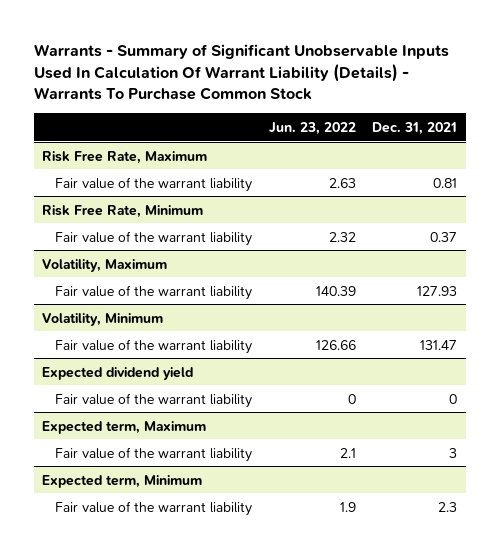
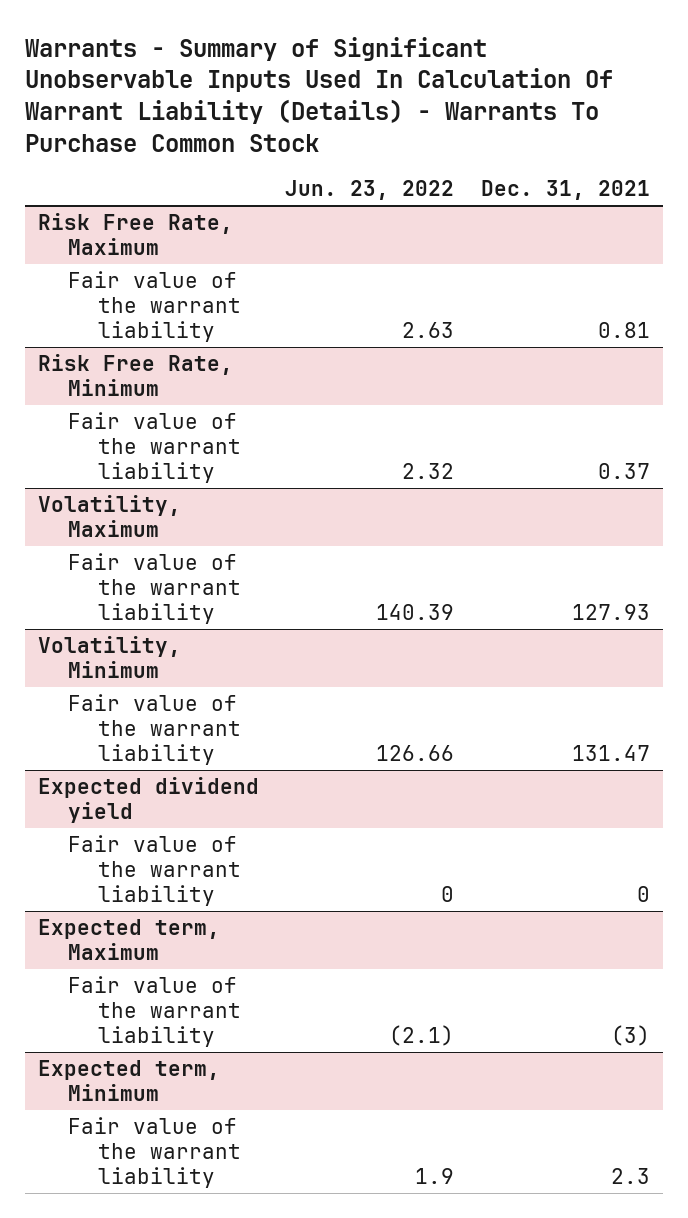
@ Expected term, Maximum
- Fair value of the warrant liability | 2.1 | 3
+ Fair value of the warrant liability | (2.1) | (3)

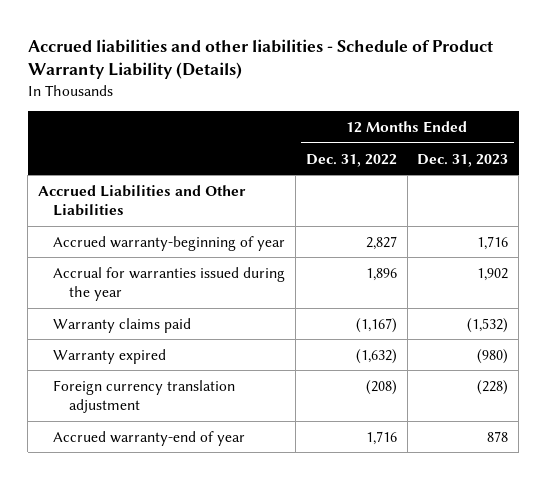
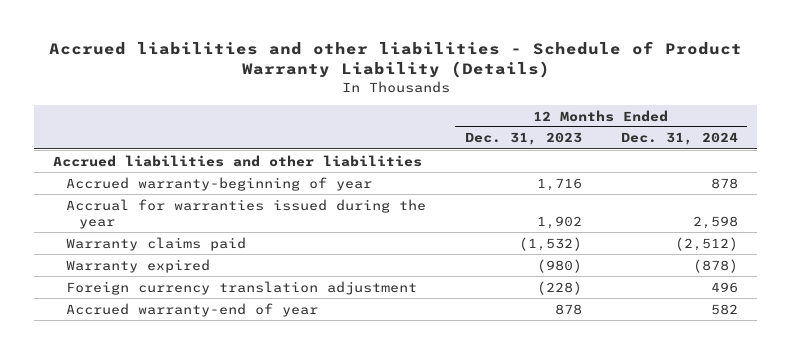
- | 12 Months Ended Dec. 31, 2022 | 12 Months Ended Dec. 31, 2023
+ | 12 Months Ended Dec. 31, 2023 | 12 Months Ended Dec. 31, 2024
- Accrued Liabilities and Other Liabilities
+ Accrued liabilities and other liabilities

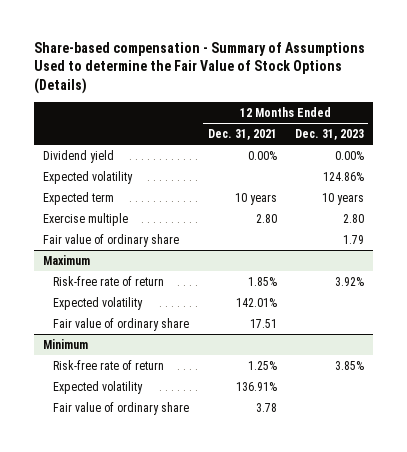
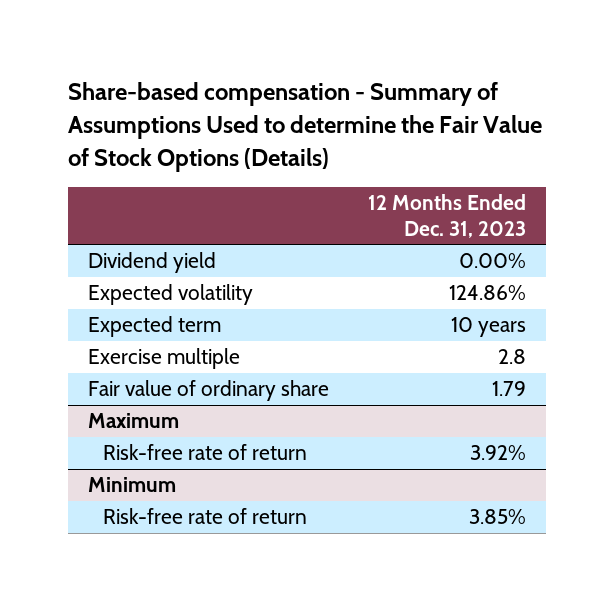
- | 12 Months Ended Dec. 31, 2021 | 12 Months Ended Dec. 31, 2023
+ | 12 Months Ended Dec. 31, 2023
- Exercise multiple | 2.80 | 2.80
+ Exercise multiple | 2.8
@ Maximum
- Expected volatility | 142.01% |
- Fair value of ordinary share | 17.51 |
@ Minimum
- Expected volatility | 136.91% |
- Fair value of ordinary share | 3.78 |

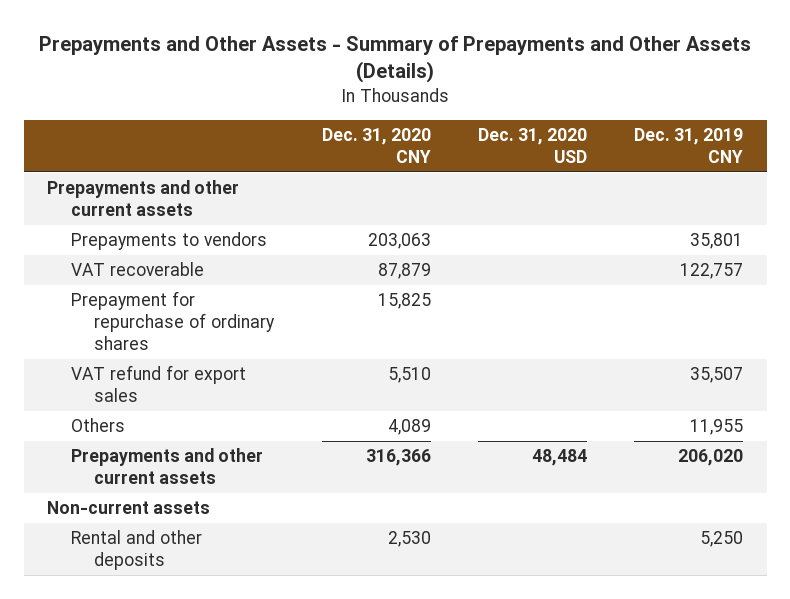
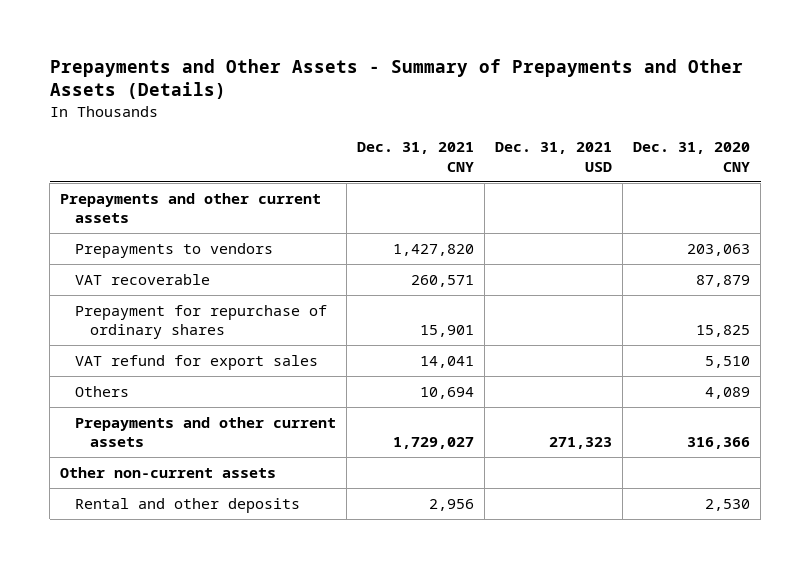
- | Dec. 31, 2020 CNY | Dec. 31, 2020 USD | Dec. 31, 2019 CNY
+ | Dec. 31, 2021 CNY | Dec. 31, 2021 USD | Dec. 31, 2020 CNY
- Non-current assets
+ Other non-current assets

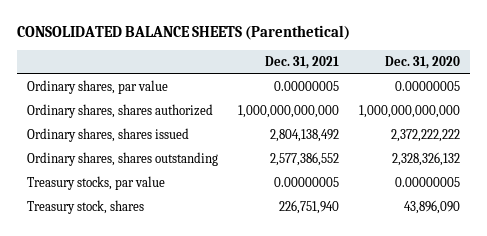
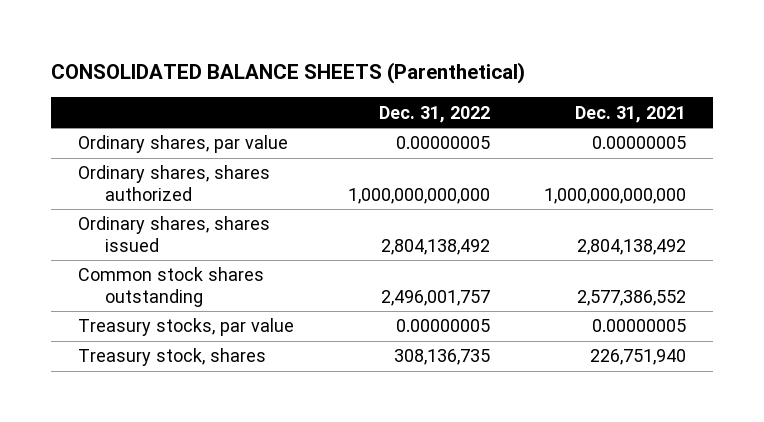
- | Dec. 31, 2021 | Dec. 31, 2020
+ | Dec. 31, 2022 | Dec. 31, 2021
- Ordinary shares, shares outstanding | 2,577,386,552 | 2,328,326,132
+ Common stock shares outstanding | 2,496,001,757 | 2,577,386,552

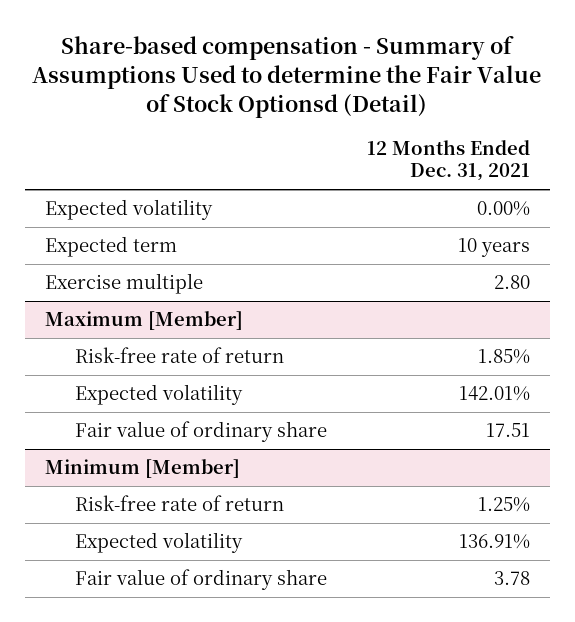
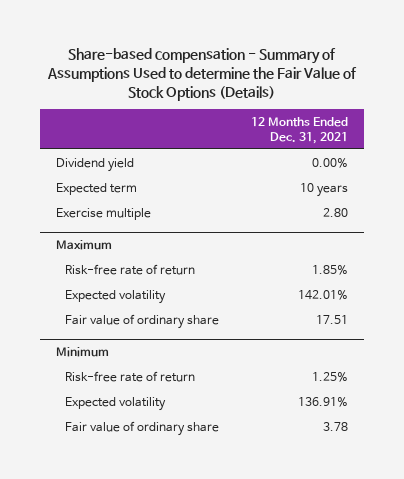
- Share-based compensation - Summary of Assumptions Used to determine the Fair Value of Stock Optionsd (Detail)
+ Share-based compensation - Summary of Assumptions Used to determine the Fair Value of Stock Options (Details)
- Expected volatility | 0.00%
+ Dividend yield | 0.00%
- Maximum [Member]
+ Maximum
- Minimum [Member]
+ Minimum

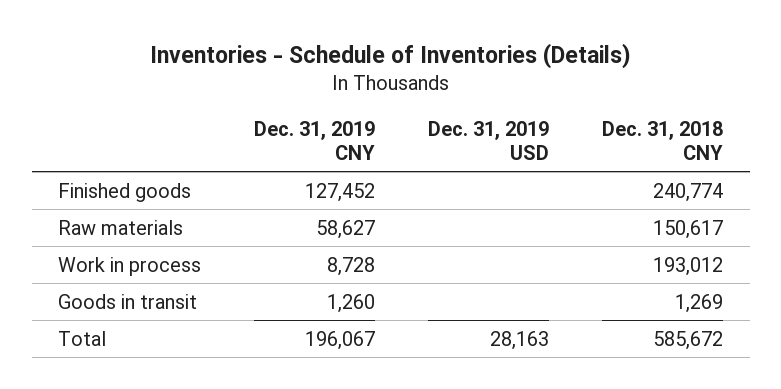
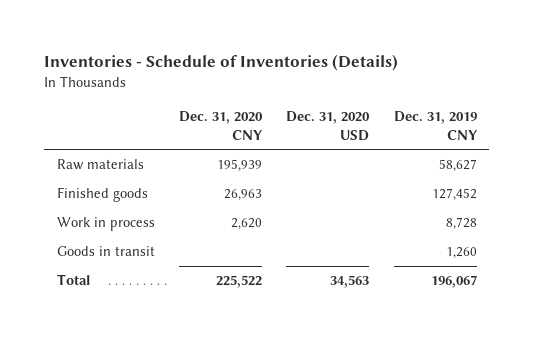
- | Dec. 31, 2019 CNY | Dec. 31, 2019 USD | Dec. 31, 2018 CNY
+ | Dec. 31, 2020 CNY | Dec. 31, 2020 USD | Dec. 31, 2019 CNY
moved down: Finished goods | 26,963 | | 127,452

